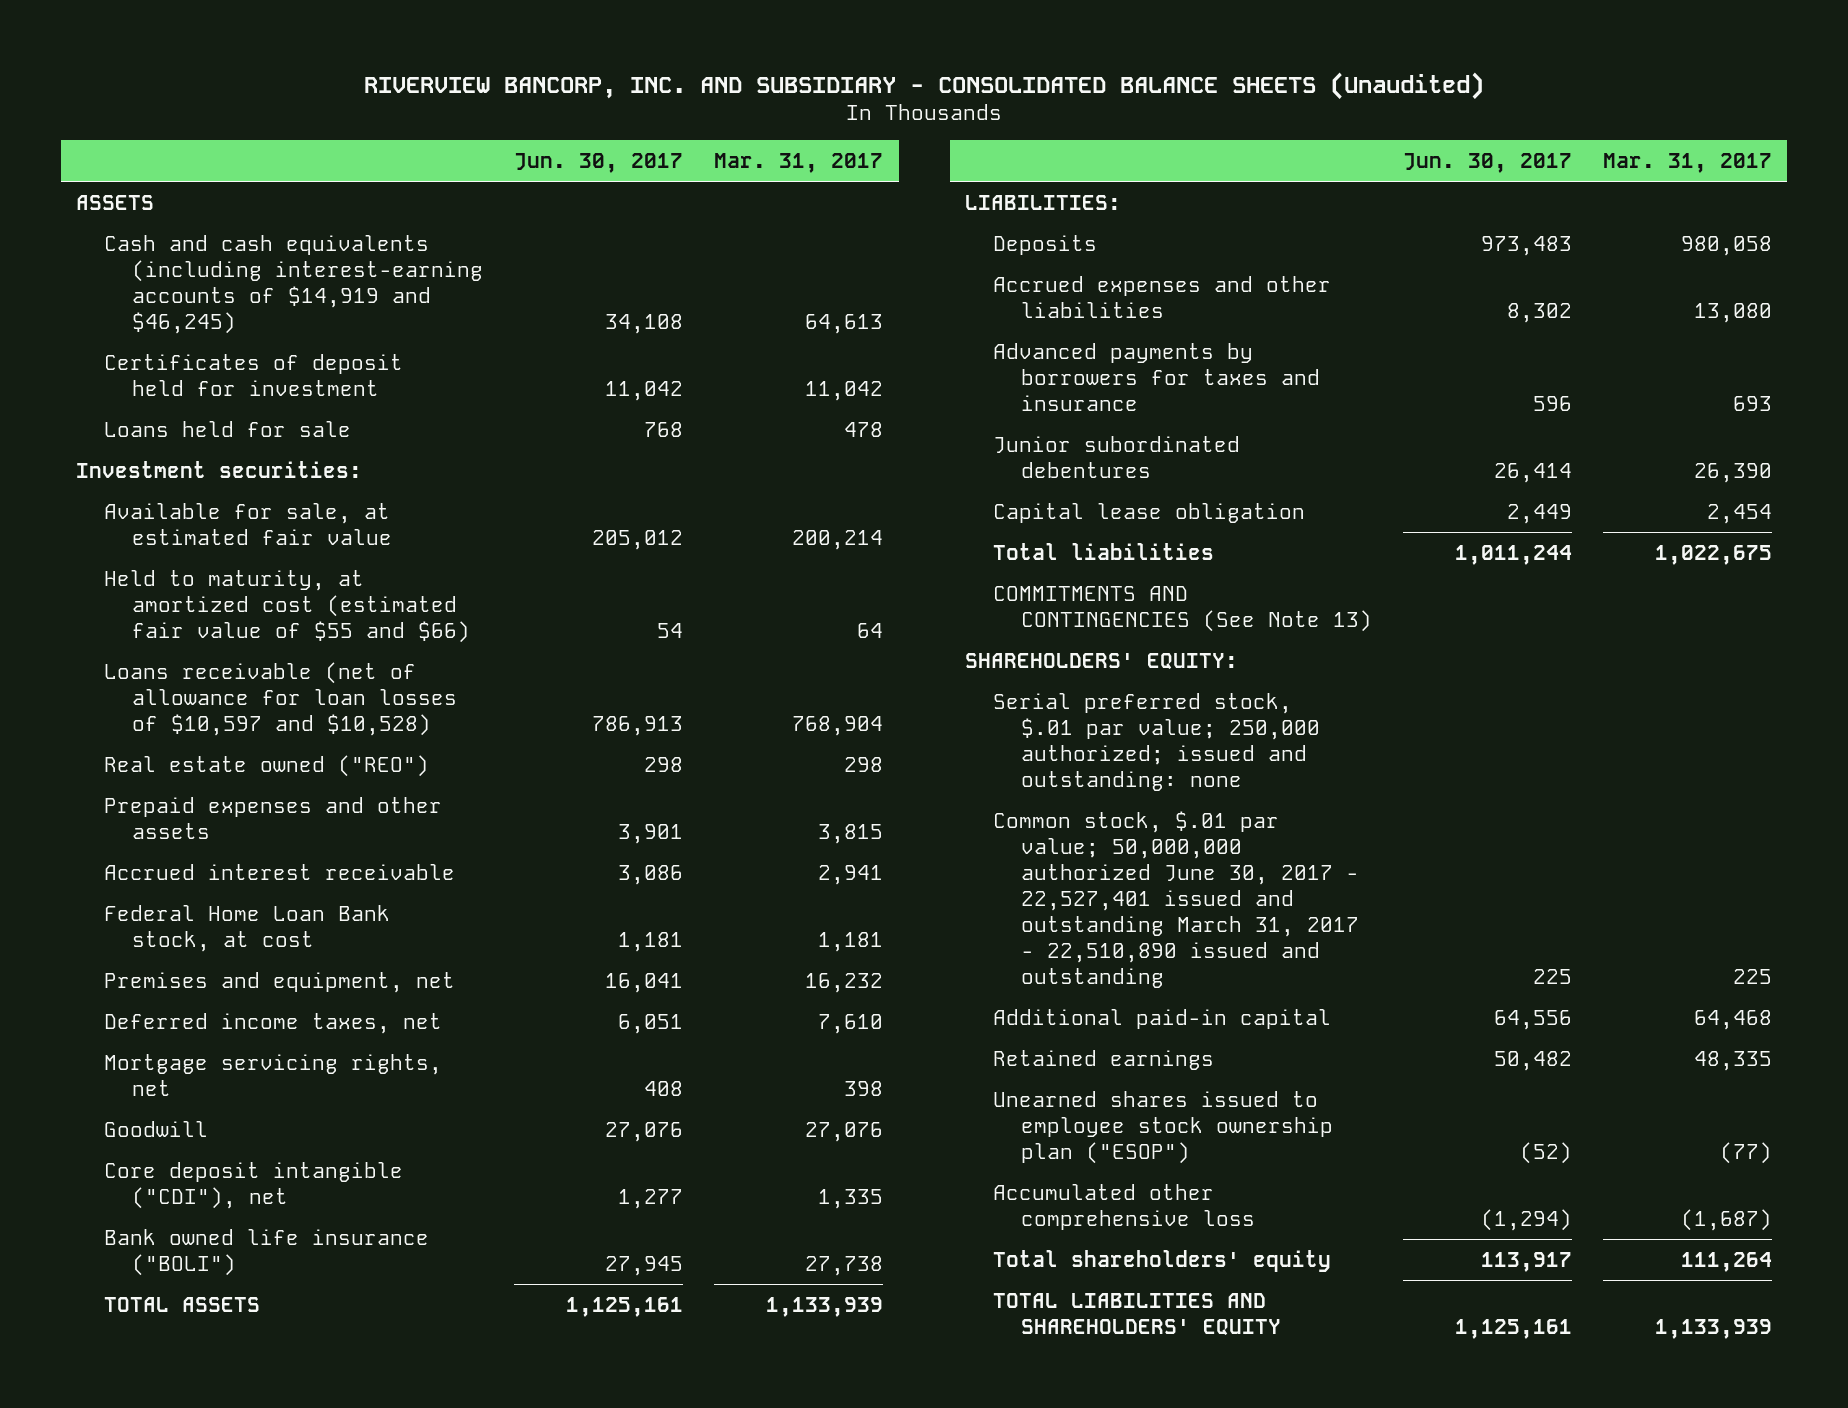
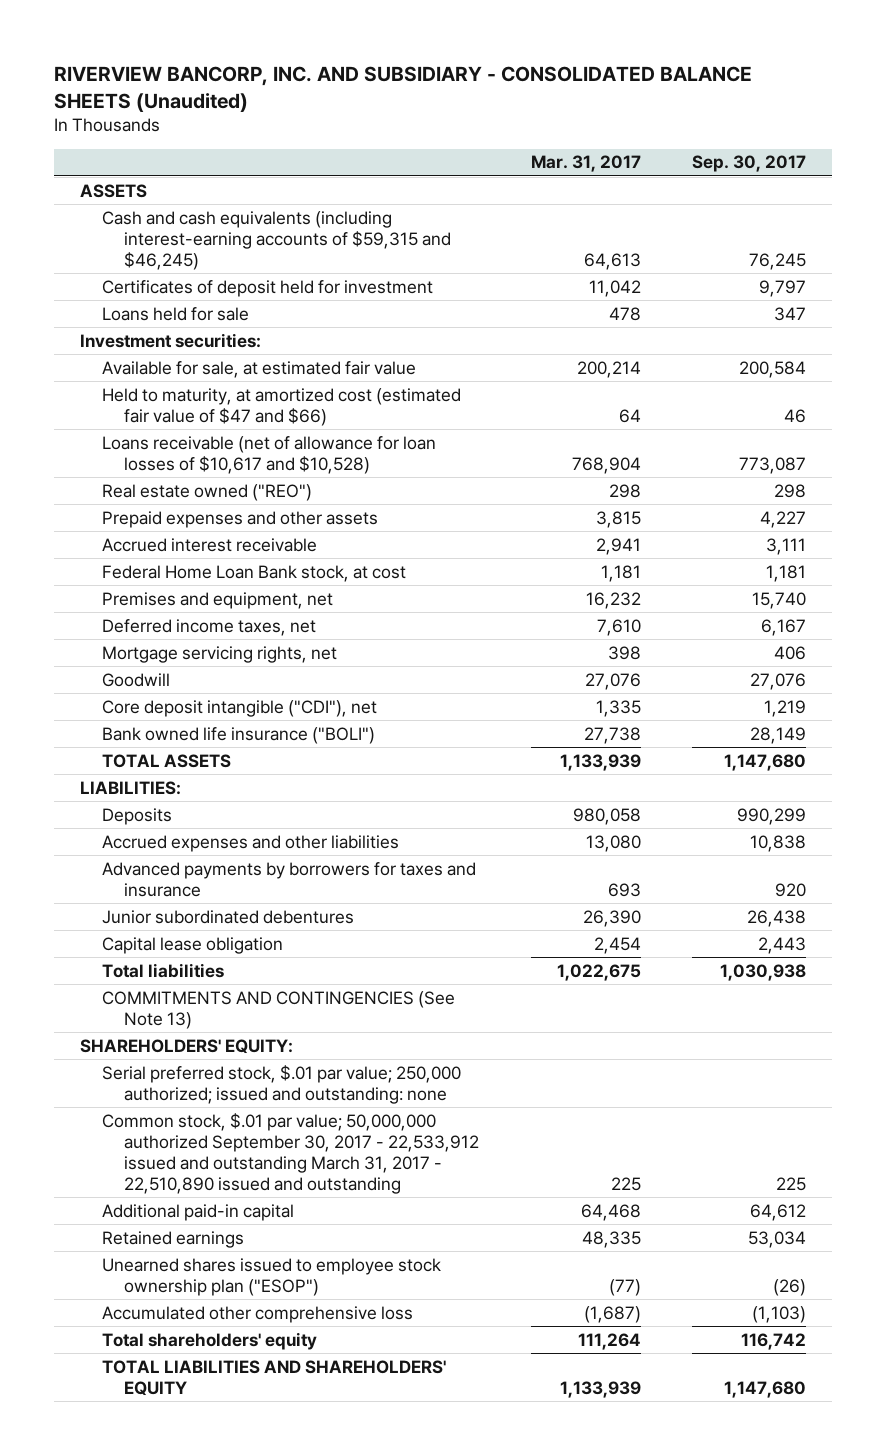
- | Jun. 30, 2017 | Mar. 31, 2017
+ | Mar. 31, 2017 | Sep. 30, 2017
- Cash and cash equivalents (including interest-earning accounts of $14,919 and $46,245) | 34,108 | 64,613
+ Cash and cash equivalents (including interest-earning accounts of $59,315 and $46,245) | 64,613 | 76,245
- Held to maturity, at amortized cost (estimated fair value of $55 and $66) | 54 | 64
- Loans receivable (net of allowance for loan losses of $10,597 and $10,528) | 786,913 | 768,904
+ Held to maturity, at amortized cost (estimated fair value of $47 and $66) | 64 | 46
+ Loans receivable (net of allowance for loan losses of $10,617 and $10,528) | 768,904 | 773,087
- Common stock, $.01 par value; 50,000,000 authorized June 30, 2017 - 22,527,401 issued and outstanding March 31, 2017 - 22,510,890 issued and outstanding | 225 | 225
+ Common stock, $.01 par value; 50,000,000 authorized September 30, 2017 - 22,533,912 issued and outstanding March 31, 2017 - 22,510,890 issued and outstanding | 225 | 225

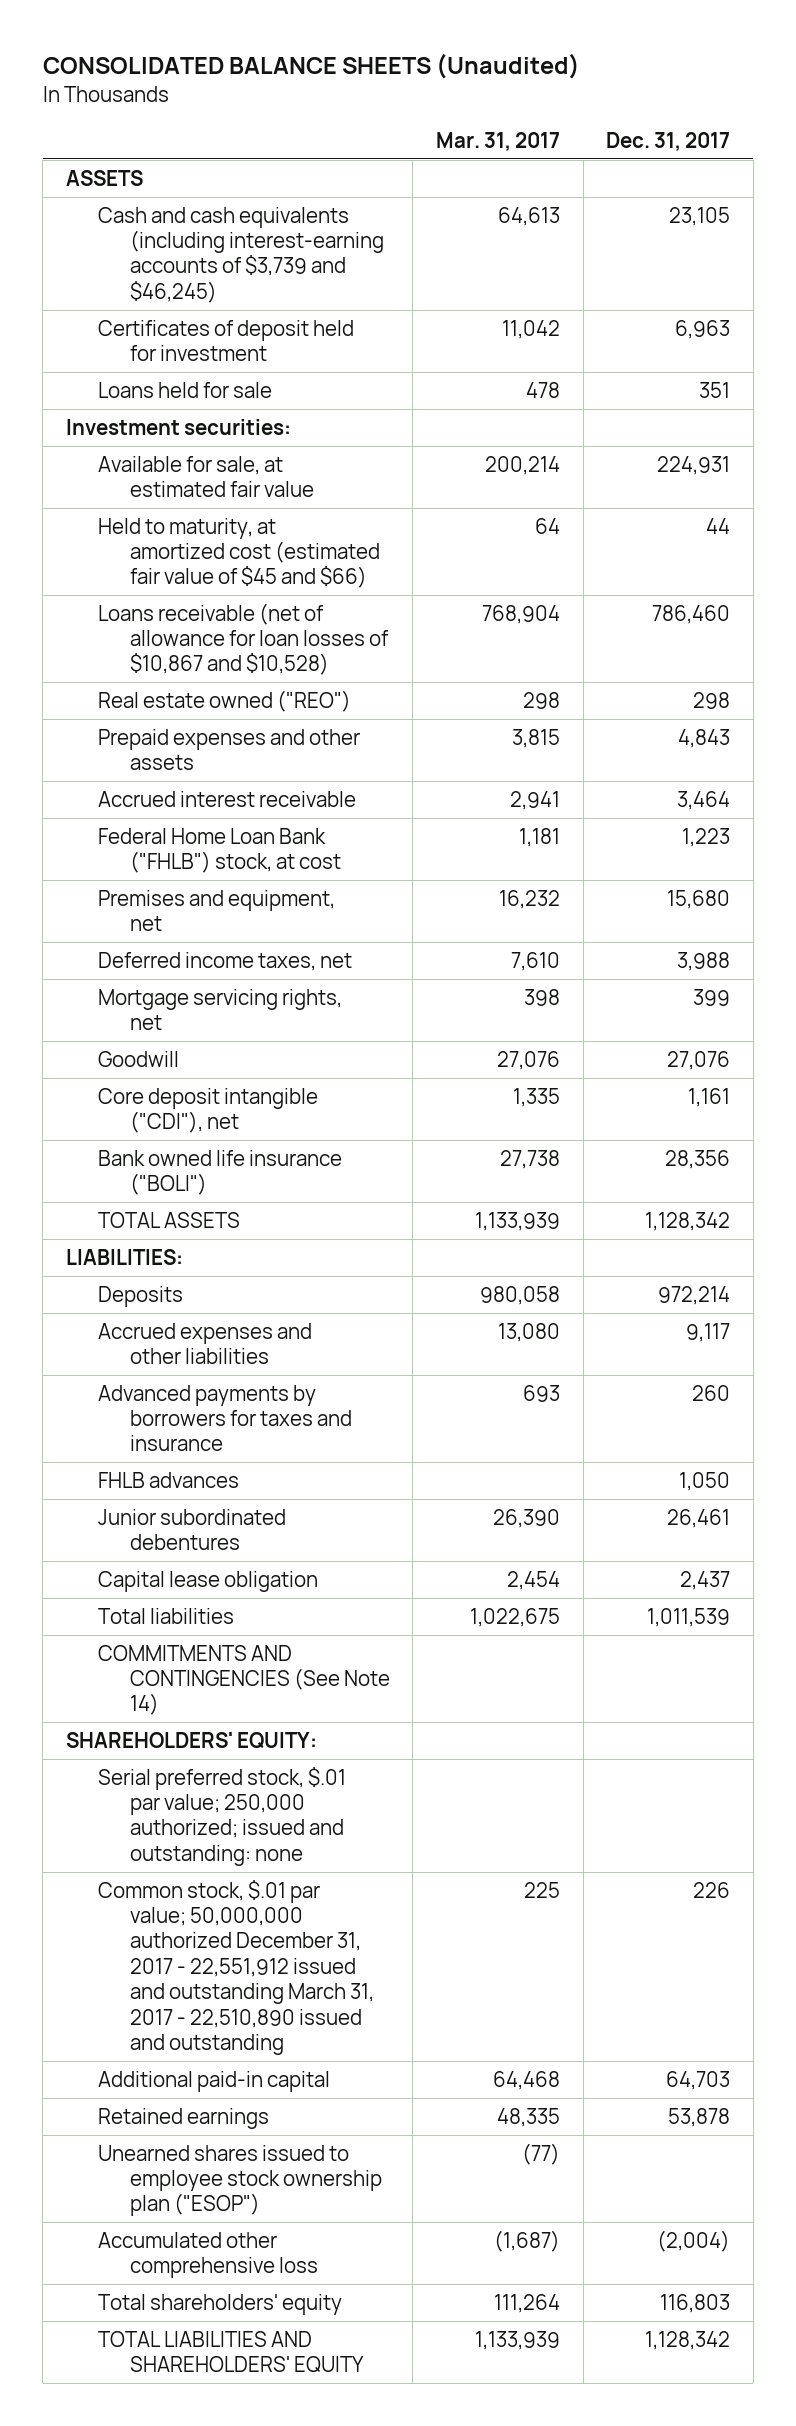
- RIVERVIEW BANCORP, INC. AND SUBSIDIARY - CONSOLIDATED BALANCE SHEETS (Unaudited)
+ CONSOLIDATED BALANCE SHEETS (Unaudited)
- | Mar. 31, 2017 | Sep. 30, 2017
+ | Mar. 31, 2017 | Dec. 31, 2017
- Cash and cash equivalents (including interest-earning accounts of $59,315 and $46,245) | 64,613 | 76,245
+ Cash and cash equivalents (including interest-earning accounts of $3,739 and $46,245) | 64,613 | 23,105
- Held to maturity, at amortized cost (estimated fair value of $47 and $66) | 64 | 46
- Loans receivable (net of allowance for loan losses of $10,617 and $10,528) | 768,904 | 773,087
+ Held to maturity, at amortized cost (estimated fair value of $45 and $66) | 64 | 44
+ Loans receivable (net of allowance for loan losses of $10,867 and $10,528) | 768,904 | 786,460
- Federal Home Loan Bank stock, at cost | 1,181 | 1,181
+ Federal Home Loan Bank ("FHLB") stock, at cost | 1,181 | 1,223
+ FHLB advances | | 1,050
- COMMITMENTS AND CONTINGENCIES (See Note 13)
+ COMMITMENTS AND CONTINGENCIES (See Note 14)
- Common stock, $.01 par value; 50,000,000 authorized September 30, 2017 - 22,533,912 issued and outstanding March 31, 2017 - 22,510,890 issued and outstanding | 225 | 225
+ Common stock, $.01 par value; 50,000,000 authorized December 31, 2017 - 22,551,912 issued and outstanding March 31, 2017 - 22,510,890 issued and outstanding | 225 | 226

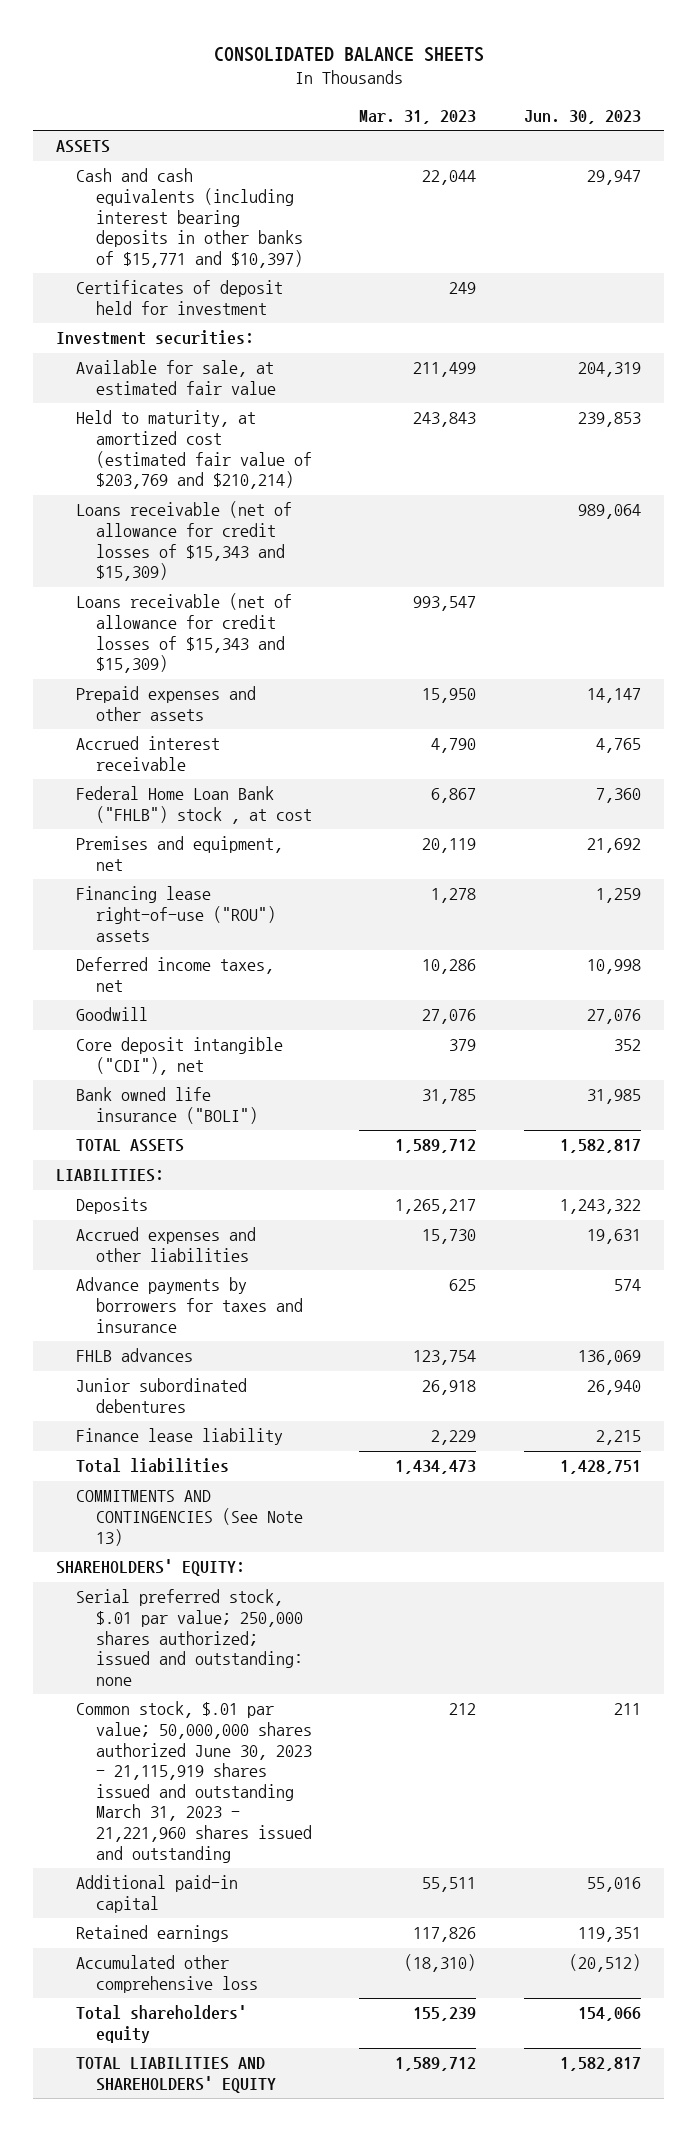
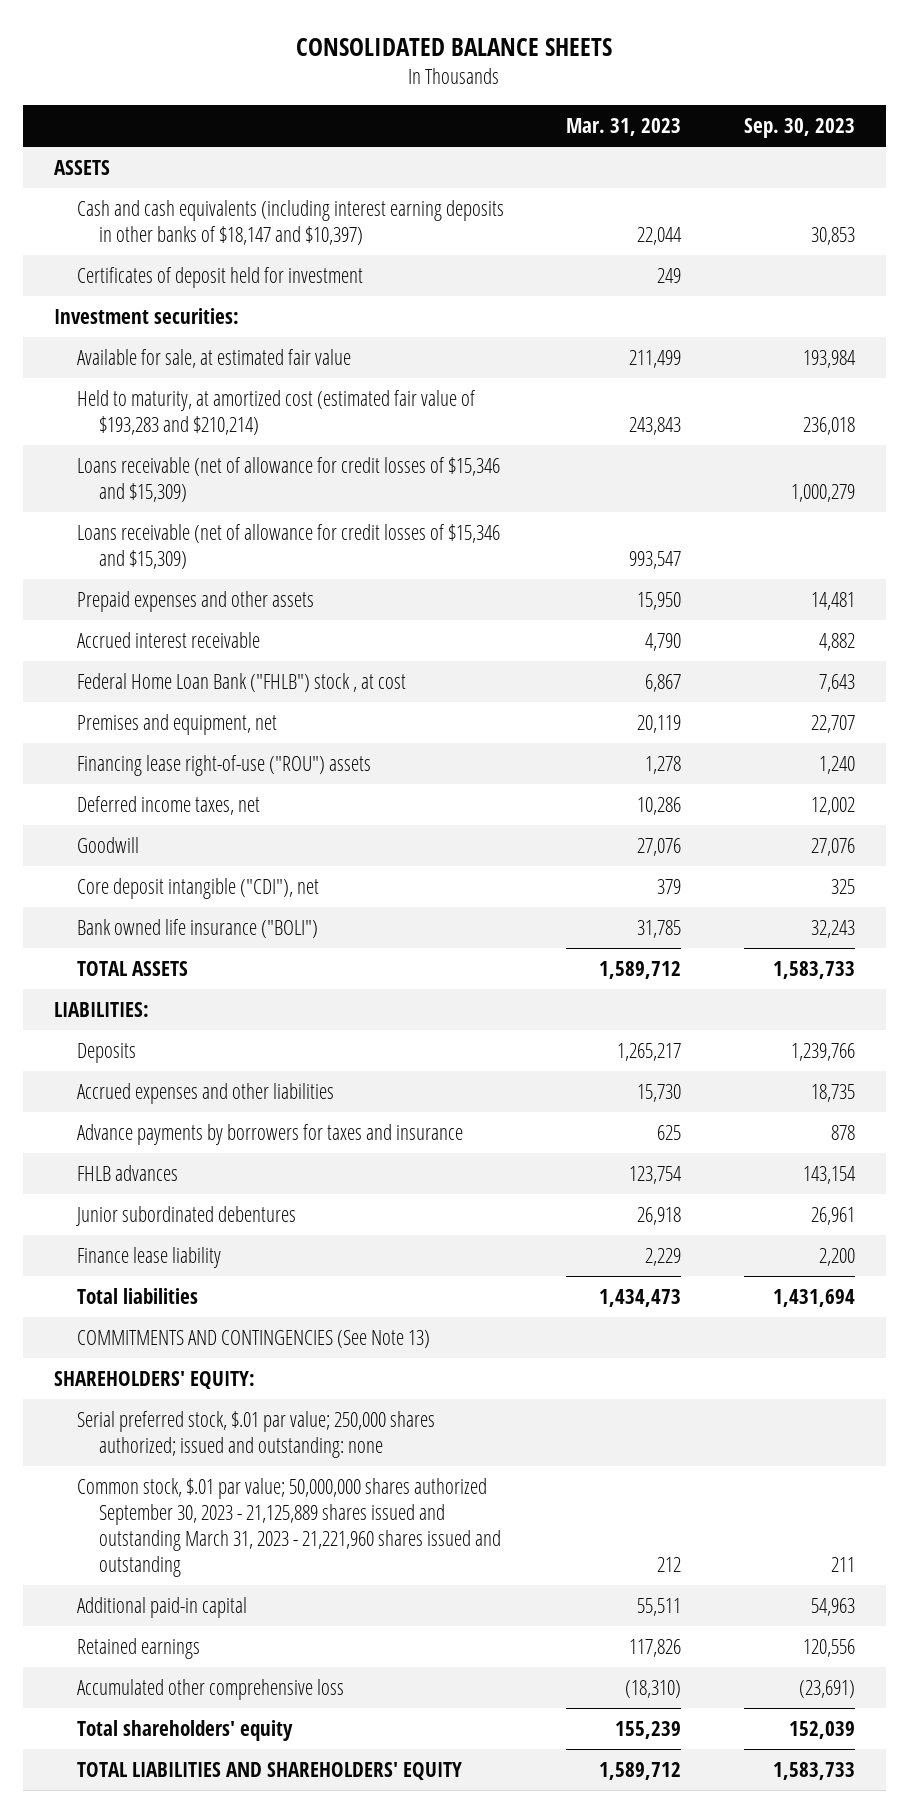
- | Mar. 31, 2023 | Jun. 30, 2023
+ | Mar. 31, 2023 | Sep. 30, 2023
- Cash and cash equivalents (including interest bearing deposits in other banks of $15,771 and $10,397) | 22,044 | 29,947
+ Cash and cash equivalents (including interest earning deposits in other banks of $18,147 and $10,397) | 22,044 | 30,853
- Held to maturity, at amortized cost (estimated fair value of $203,769 and $210,214) | 243,843 | 239,853
- Loans receivable (net of allowance for credit losses of $15,343 and $15,309) | | 989,064
- Loans receivable (net of allowance for credit losses of $15,343 and $15,309) | 993,547 |
+ Held to maturity, at amortized cost (estimated fair value of $193,283 and $210,214) | 243,843 | 236,018
+ Loans receivable (net of allowance for credit losses of $15,346 and $15,309) | | 1,000,279
+ Loans receivable (net of allowance for credit losses of $15,346 and $15,309) | 993,547 |
- Common stock, $.01 par value; 50,000,000 shares authorized June 30, 2023 - 21,115,919 shares issued and outstanding March 31, 2023 - 21,221,960 shares issued and outstanding | 212 | 211
+ Common stock, $.01 par value; 50,000,000 shares authorized September 30, 2023 - 21,125,889 shares issued and outstanding March 31, 2023 - 21,221,960 shares issued and outstanding | 212 | 211

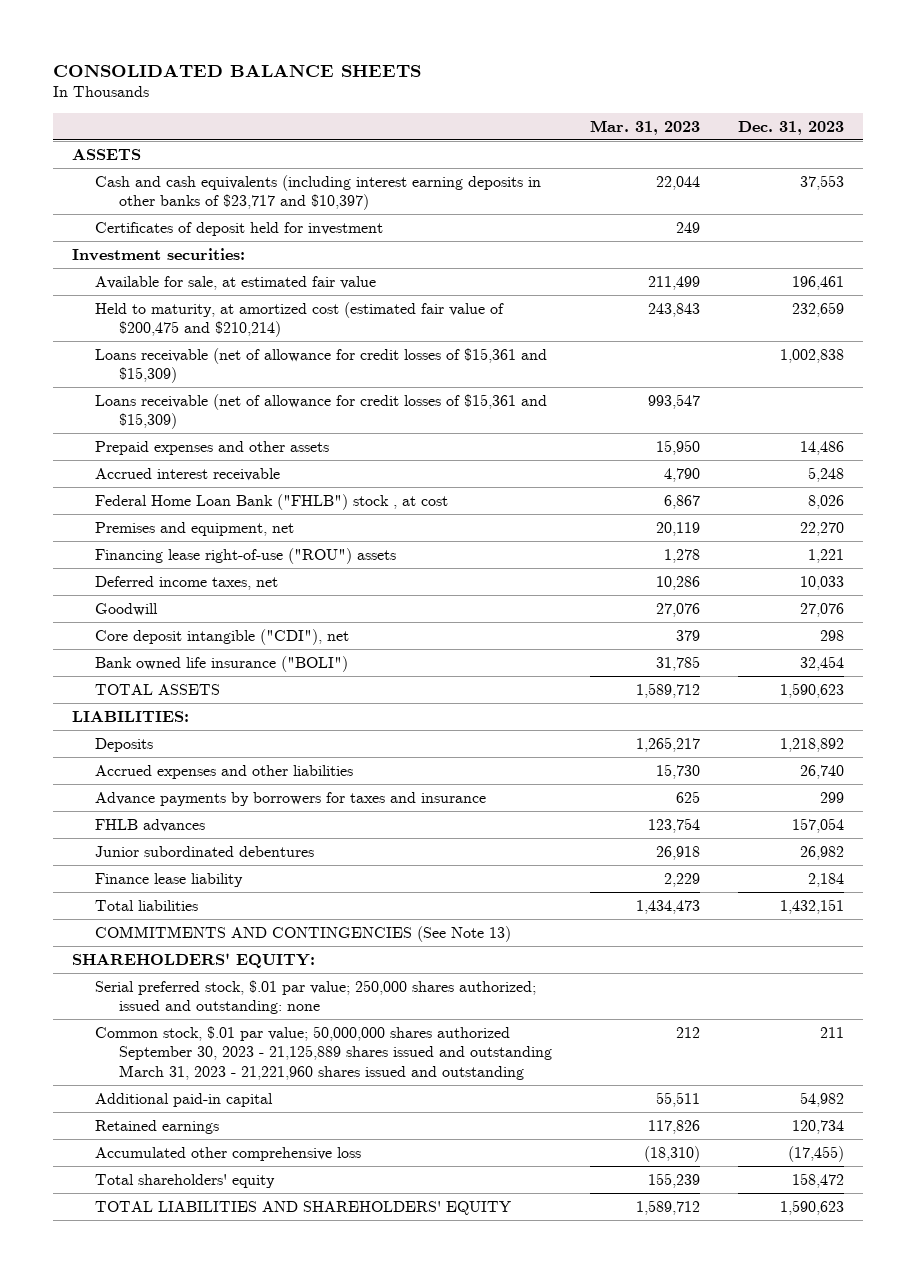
- | Mar. 31, 2023 | Sep. 30, 2023
+ | Mar. 31, 2023 | Dec. 31, 2023
- Cash and cash equivalents (including interest earning deposits in other banks of $18,147 and $10,397) | 22,044 | 30,853
+ Cash and cash equivalents (including interest earning deposits in other banks of $23,717 and $10,397) | 22,044 | 37,553
- Held to maturity, at amortized cost (estimated fair value of $193,283 and $210,214) | 243,843 | 236,018
- Loans receivable (net of allowance for credit losses of $15,346 and $15,309) | | 1,000,279
- Loans receivable (net of allowance for credit losses of $15,346 and $15,309) | 993,547 |
+ Held to maturity, at amortized cost (estimated fair value of $200,475 and $210,214) | 243,843 | 232,659
+ Loans receivable (net of allowance for credit losses of $15,361 and $15,309) | | 1,002,838
+ Loans receivable (net of allowance for credit losses of $15,361 and $15,309) | 993,547 |

